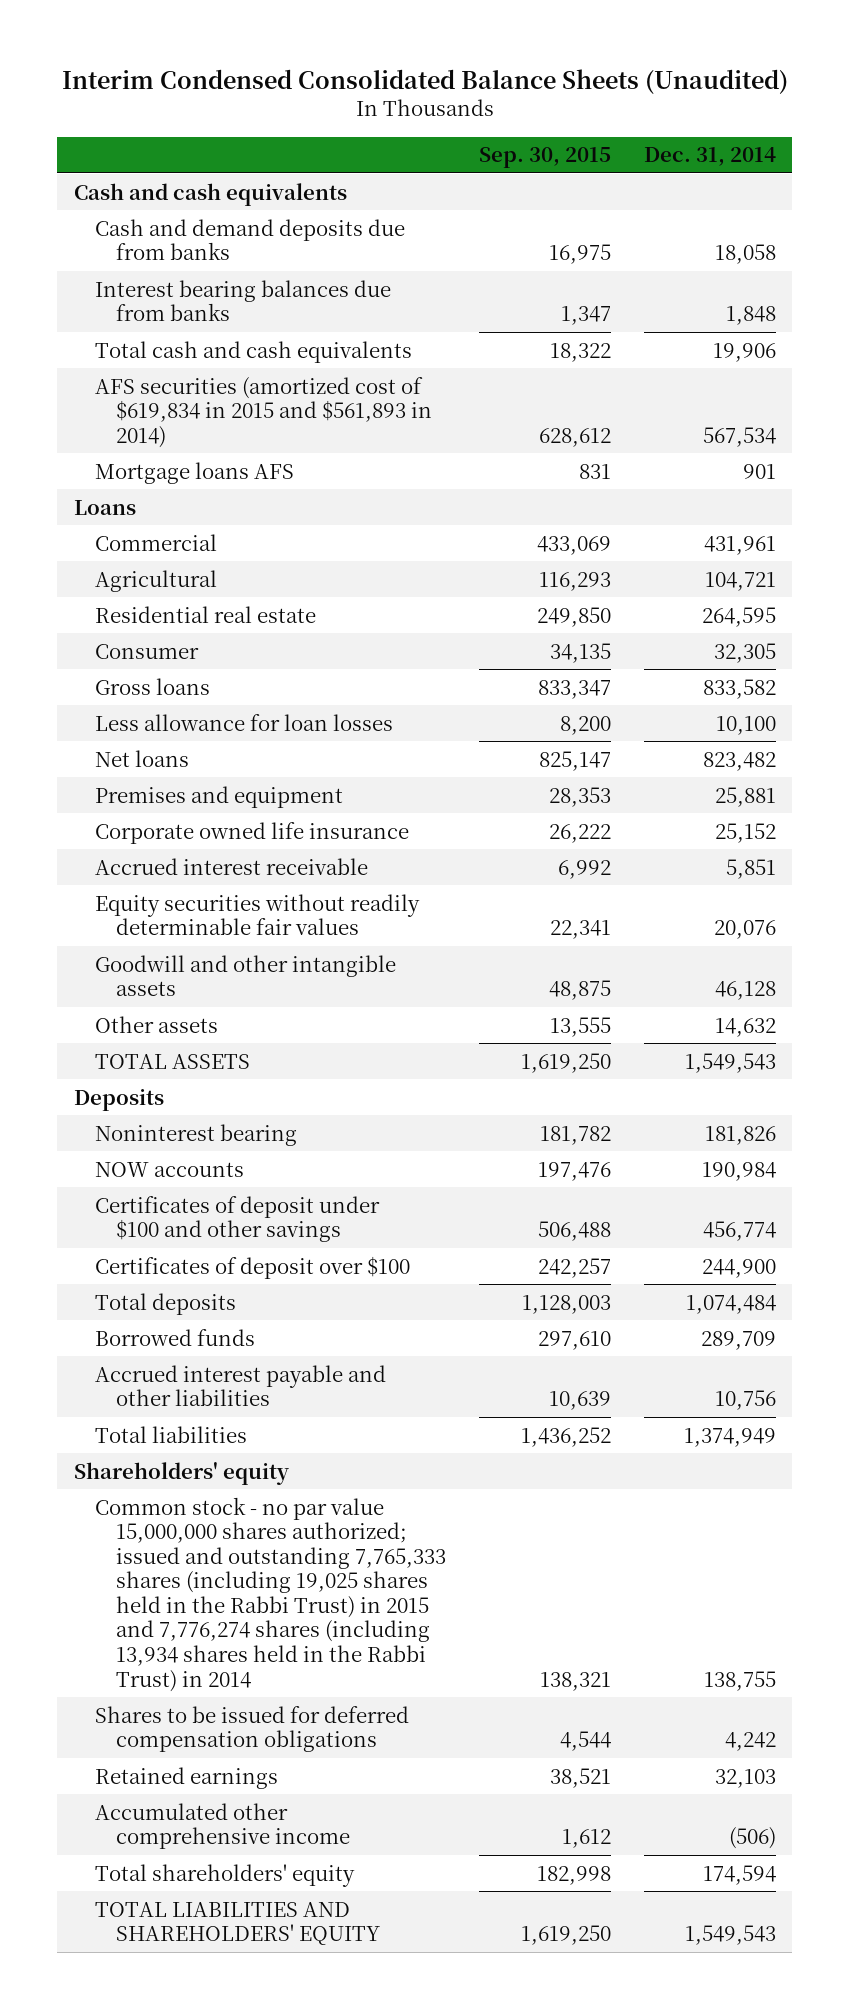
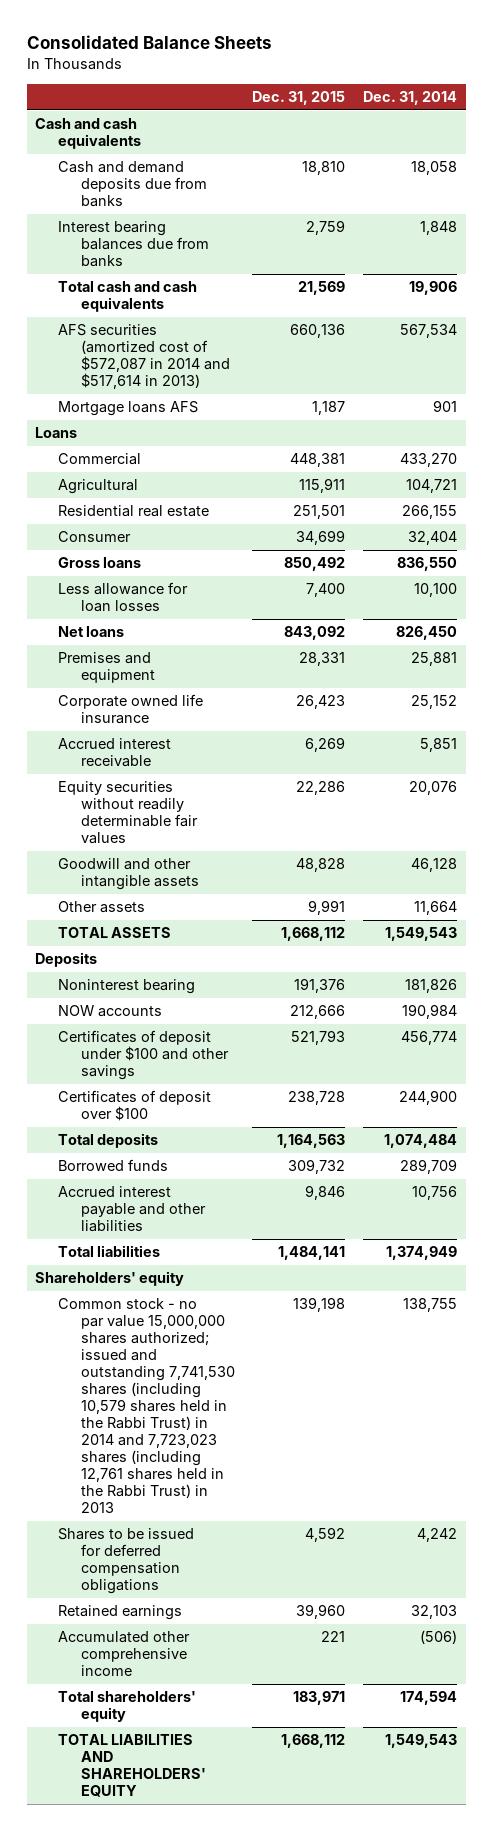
- Interim Condensed Consolidated Balance Sheets (Unaudited)
+ Consolidated Balance Sheets
- | Sep. 30, 2015 | Dec. 31, 2014
+ | Dec. 31, 2015 | Dec. 31, 2014
- AFS securities (amortized cost of $619,834 in 2015 and $561,893 in 2014) | 628,612 | 567,534
+ AFS securities (amortized cost of $572,087 in 2014 and $517,614 in 2013) | 660,136 | 567,534
- Commercial | 433,069 | 431,961
+ Commercial | 448,381 | 433,270
- Residential real estate | 249,850 | 264,595
- Consumer | 34,135 | 32,305
- Gross loans | 833,347 | 833,582
+ Residential real estate | 251,501 | 266,155
+ Consumer | 34,699 | 32,404
+ Gross loans | 850,492 | 836,550
- Net loans | 825,147 | 823,482
+ Net loans | 843,092 | 826,450
- Other assets | 13,555 | 14,632
+ Other assets | 9,991 | 11,664
- Common stock - no par value 15,000,000 shares authorized; issued and outstanding 7,765,333 shares (including 19,025 shares held in the Rabbi Trust) in 2015 and 7,776,274 shares (including 13,934 shares held in the Rabbi Trust) in 2014 | 138,321 | 138,755
+ Common stock - no par value 15,000,000 shares authorized; issued and outstanding 7,741,530 shares (including 10,579 shares held in the Rabbi Trust) in 2014 and 7,723,023 shares (including 12,761 shares held in the Rabbi Trust) in 2013 | 139,198 | 138,755

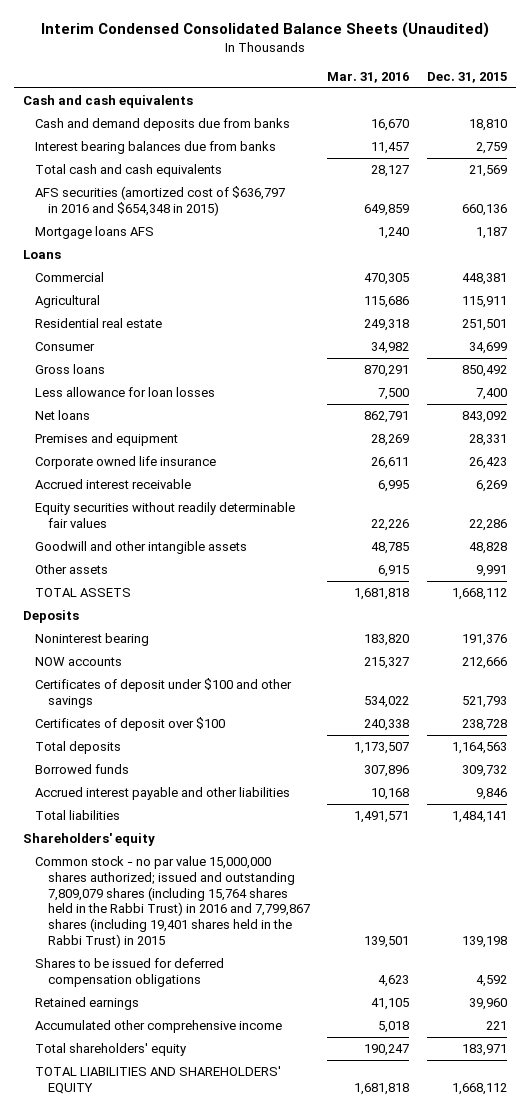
- Consolidated Balance Sheets
+ Interim Condensed Consolidated Balance Sheets (Unaudited)
- | Dec. 31, 2015 | Dec. 31, 2014
+ | Mar. 31, 2016 | Dec. 31, 2015
- AFS securities (amortized cost of $572,087 in 2014 and $517,614 in 2013) | 660,136 | 567,534
+ AFS securities (amortized cost of $636,797 in 2016 and $654,348 in 2015) | 649,859 | 660,136
- Common stock - no par value 15,000,000 shares authorized; issued and outstanding 7,741,530 shares (including 10,579 shares held in the Rabbi Trust) in 2014 and 7,723,023 shares (including 12,761 shares held in the Rabbi Trust) in 2013 | 139,198 | 138,755
+ Common stock - no par value 15,000,000 shares authorized; issued and outstanding 7,809,079 shares (including 15,764 shares held in the Rabbi Trust) in 2016 and 7,799,867 shares (including 19,401 shares held in the Rabbi Trust) in 2015 | 139,501 | 139,198

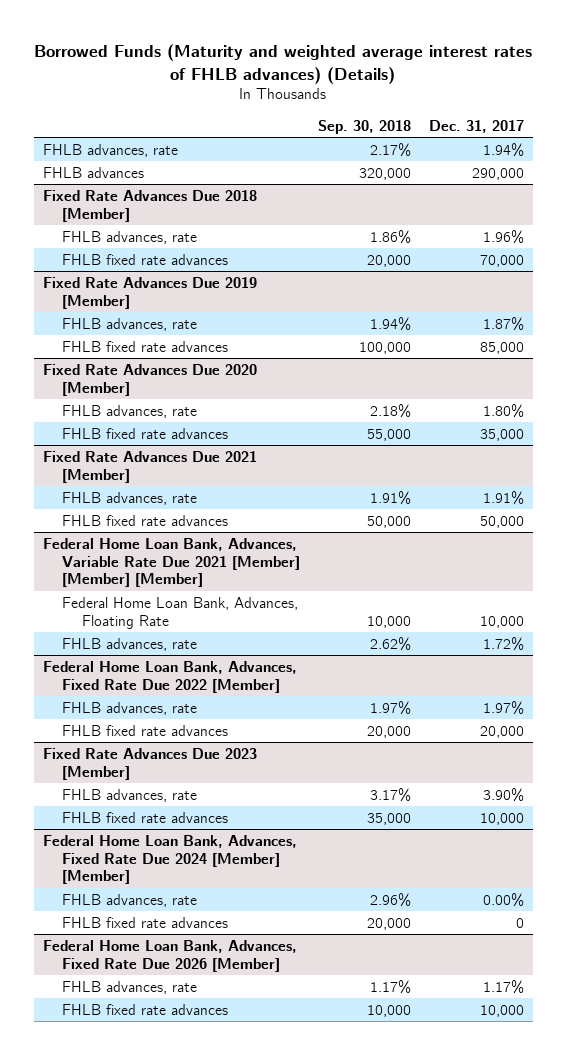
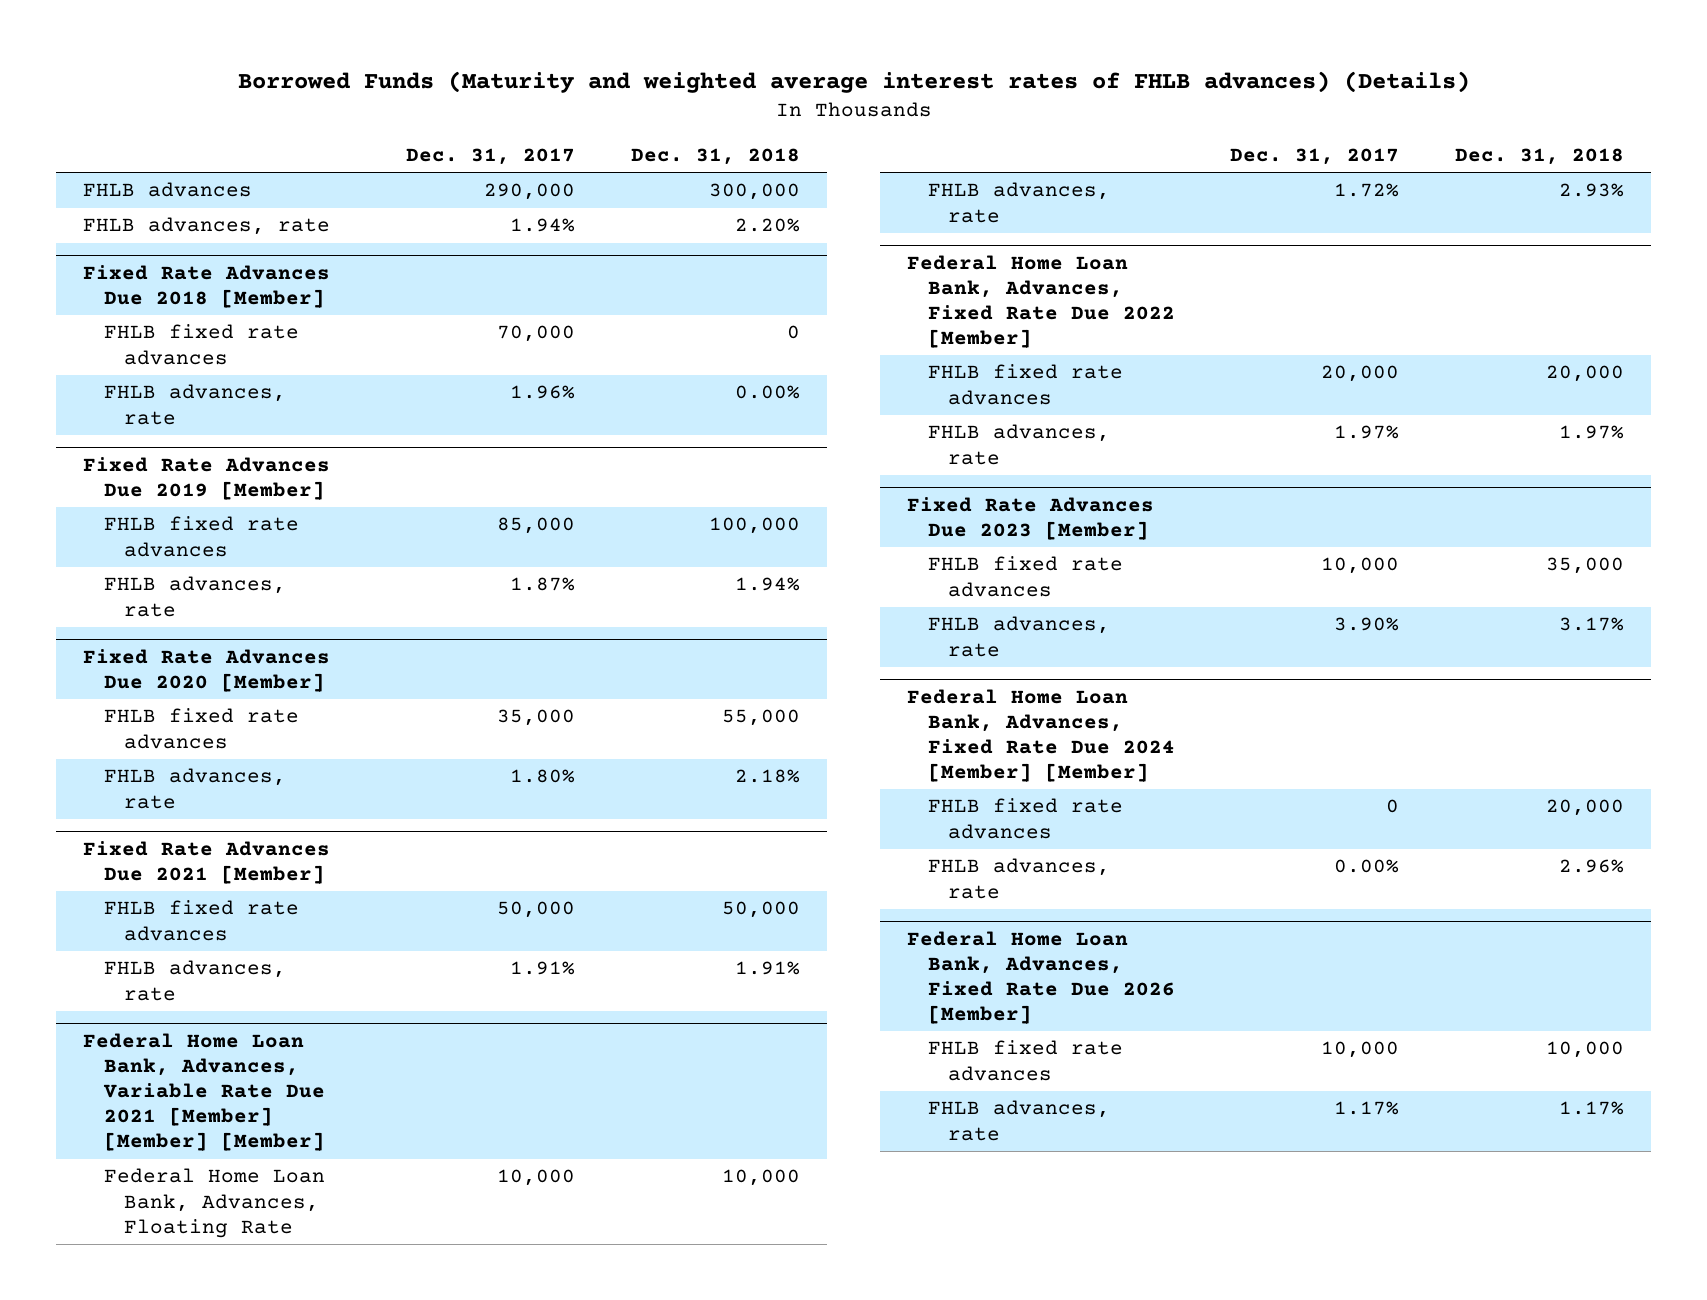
- | Sep. 30, 2018 | Dec. 31, 2017
+ | Dec. 31, 2017 | Dec. 31, 2018
moved down: FHLB advances, rate | 1.94% | 2.20%
@ Fixed Rate Advances Due 2018 [Member]
moved down: FHLB advances, rate | 1.96% | 0.00%
@ Fixed Rate Advances Due 2019 [Member]
moved down: FHLB advances, rate | 1.87% | 1.94%
@ Fixed Rate Advances Due 2020 [Member]
moved down: FHLB advances, rate | 1.80% | 2.18%
@ Fixed Rate Advances Due 2021 [Member]
moved down: FHLB advances, rate | 1.91% | 1.91%
@ Federal Home Loan Bank, Advances, Fixed Rate Due 2022 [Member]
moved down: FHLB advances, rate | 1.97% | 1.97%
@ Fixed Rate Advances Due 2023 [Member]
moved down: FHLB advances, rate | 3.90% | 3.17%
@ Federal Home Loan Bank, Advances, Fixed Rate Due 2024 [Member] [Member]
moved down: FHLB advances, rate | 0.00% | 2.96%
@ Federal Home Loan Bank, Advances, Fixed Rate Due 2026 [Member]
moved down: FHLB advances, rate | 1.17% | 1.17%

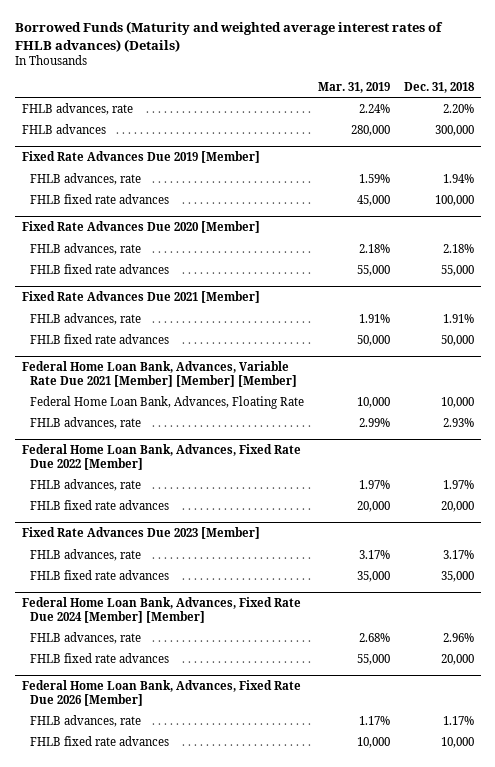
- | Dec. 31, 2017 | Dec. 31, 2018
+ | Mar. 31, 2019 | Dec. 31, 2018
- Fixed Rate Advances Due 2018 [Member]
- FHLB fixed rate advances | 70,000 | 0
- FHLB advances, rate | 1.96% | 0.00%
moved down: FHLB advances | 280,000 | 300,000
@ Fixed Rate Advances Due 2019 [Member]
moved down: FHLB fixed rate advances | 45,000 | 100,000
@ Fixed Rate Advances Due 2020 [Member]
moved down: FHLB fixed rate advances | 55,000 | 55,000
@ Fixed Rate Advances Due 2021 [Member]
moved down: FHLB fixed rate advances | 50,000 | 50,000
@ Federal Home Loan Bank, Advances, Fixed Rate Due 2022 [Member]
moved down: FHLB fixed rate advances | 20,000 | 20,000
@ Fixed Rate Advances Due 2023 [Member]
moved down: FHLB fixed rate advances | 35,000 | 35,000
@ Federal Home Loan Bank, Advances, Fixed Rate Due 2024 [Member] [Member]
moved down: FHLB fixed rate advances | 55,000 | 20,000
@ Federal Home Loan Bank, Advances, Fixed Rate Due 2026 [Member]
moved down: FHLB fixed rate advances | 10,000 | 10,000

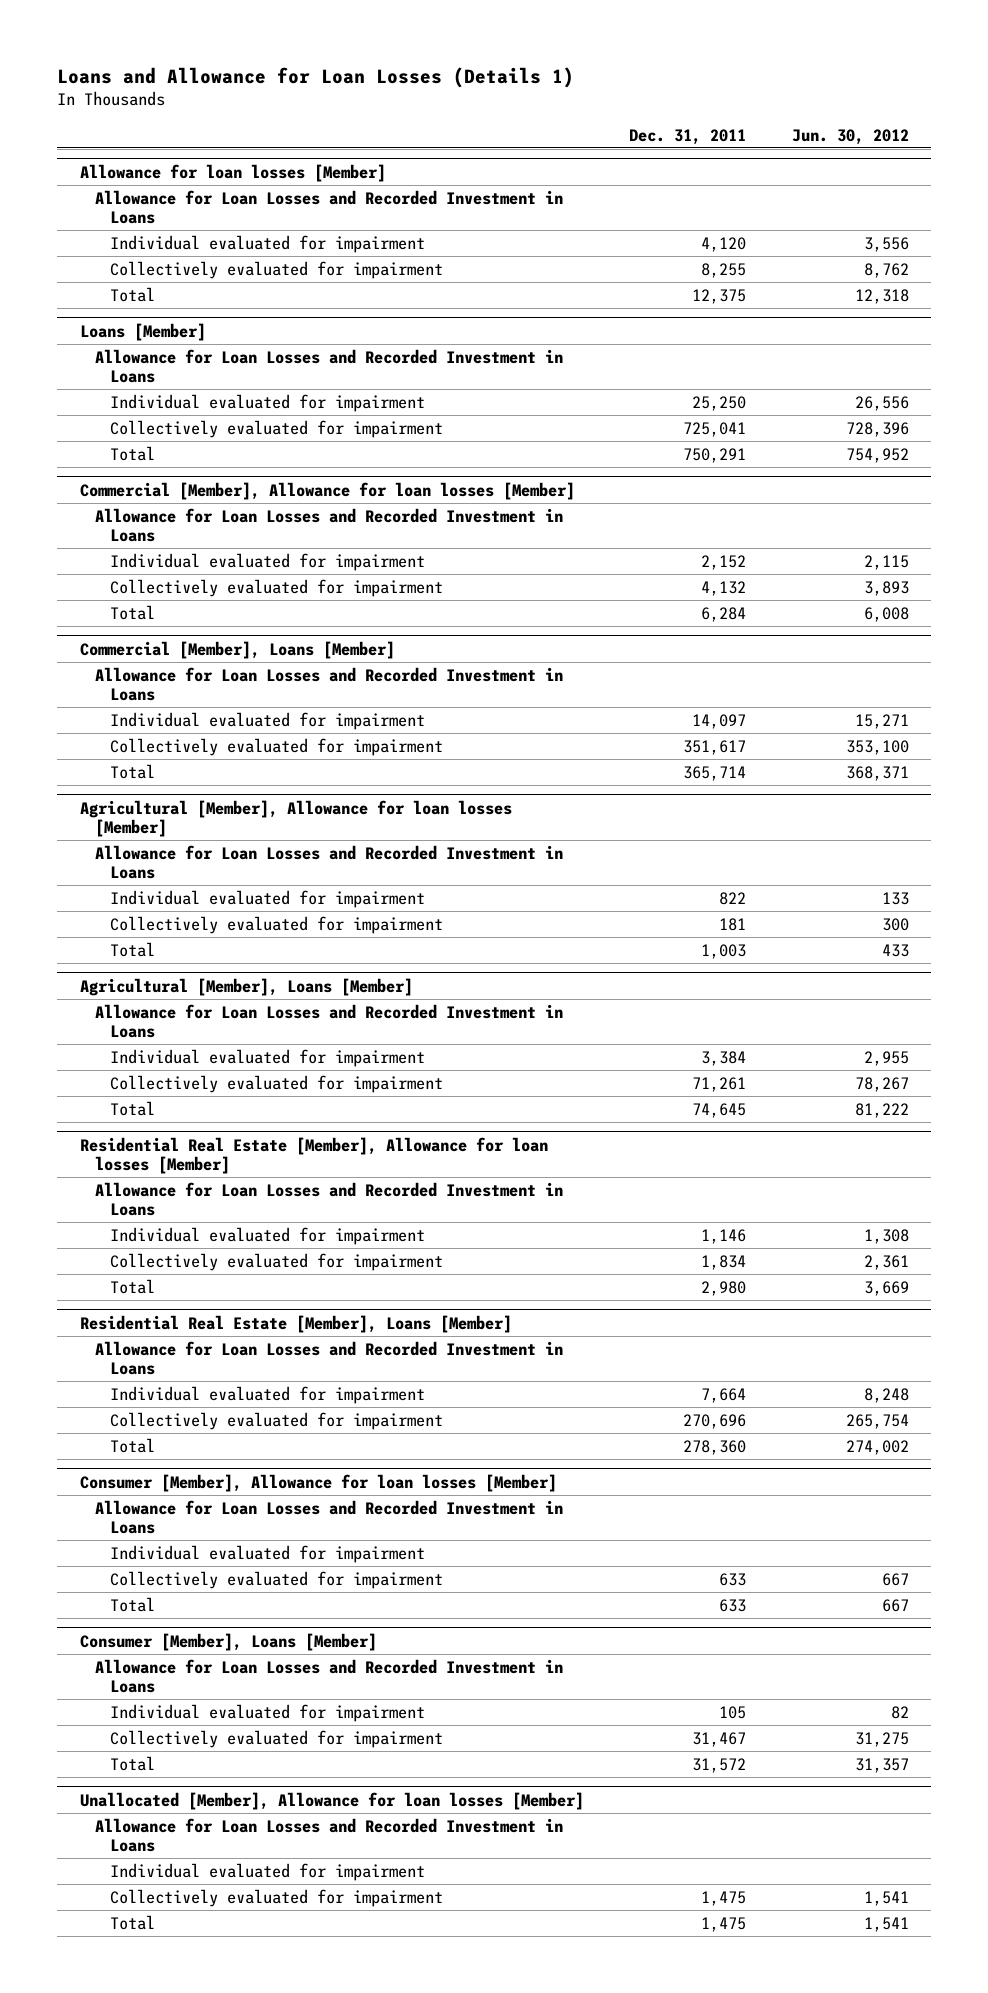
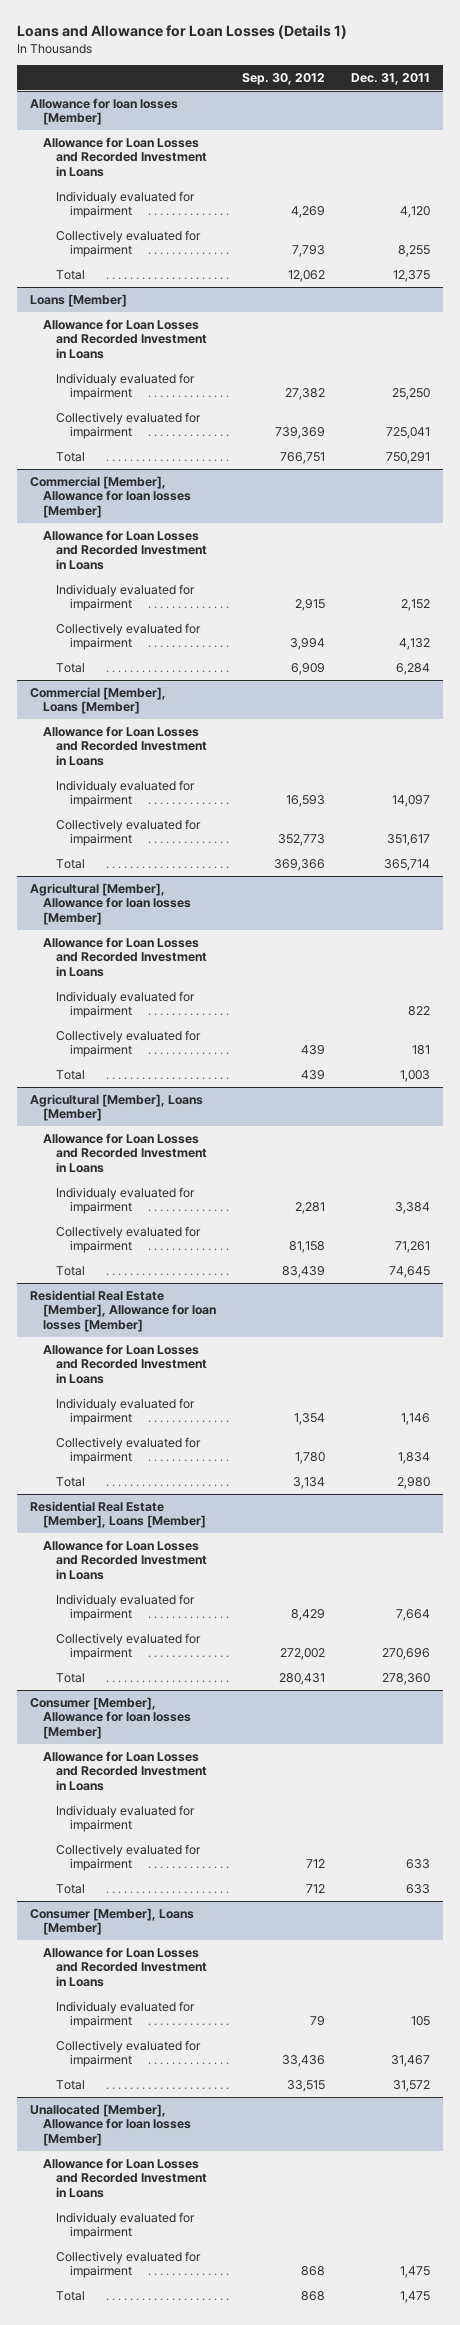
- | Dec. 31, 2011 | Jun. 30, 2012
+ | Sep. 30, 2012 | Dec. 31, 2011
@ Allowance for loan losses [Member]
- Individual evaluated for impairment | 4,120 | 3,556
+ Individualy evaluated for impairment | 4,269 | 4,120
@ Loans [Member]
- Individual evaluated for impairment | 25,250 | 26,556
+ Individualy evaluated for impairment | 27,382 | 25,250
@ Commercial [Member], Allowance for loan losses [Member]
- Individual evaluated for impairment | 2,152 | 2,115
+ Individualy evaluated for impairment | 2,915 | 2,152
@ Commercial [Member], Loans [Member]
- Individual evaluated for impairment | 14,097 | 15,271
+ Individualy evaluated for impairment | 16,593 | 14,097
@ Agricultural [Member], Allowance for loan losses [Member]
- Individual evaluated for impairment | 822 | 133
+ Individualy evaluated for impairment | | 822
@ Agricultural [Member], Loans [Member]
- Individual evaluated for impairment | 3,384 | 2,955
+ Individualy evaluated for impairment | 2,281 | 3,384
@ Residential Real Estate [Member], Allowance for loan losses [Member]
- Individual evaluated for impairment | 1,146 | 1,308
+ Individualy evaluated for impairment | 1,354 | 1,146
@ Residential Real Estate [Member], Loans [Member]
- Individual evaluated for impairment | 7,664 | 8,248
+ Individualy evaluated for impairment | 8,429 | 7,664
@ Consumer [Member], Allowance for loan losses [Member]
- Individual evaluated for impairment
+ Individualy evaluated for impairment
@ Consumer [Member], Loans [Member]
- Individual evaluated for impairment | 105 | 82
+ Individualy evaluated for impairment | 79 | 105
@ Unallocated [Member], Allowance for loan losses [Member]
- Individual evaluated for impairment
+ Individualy evaluated for impairment

